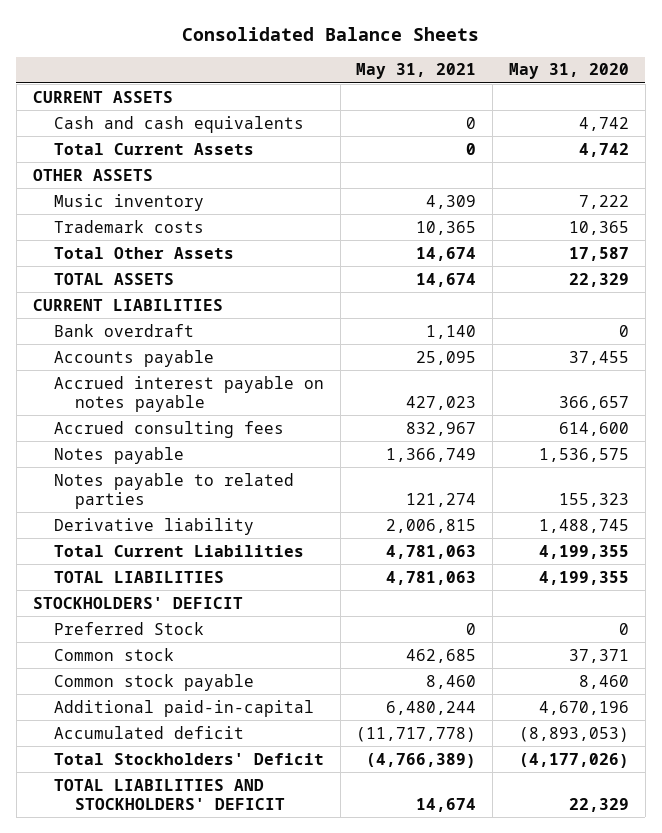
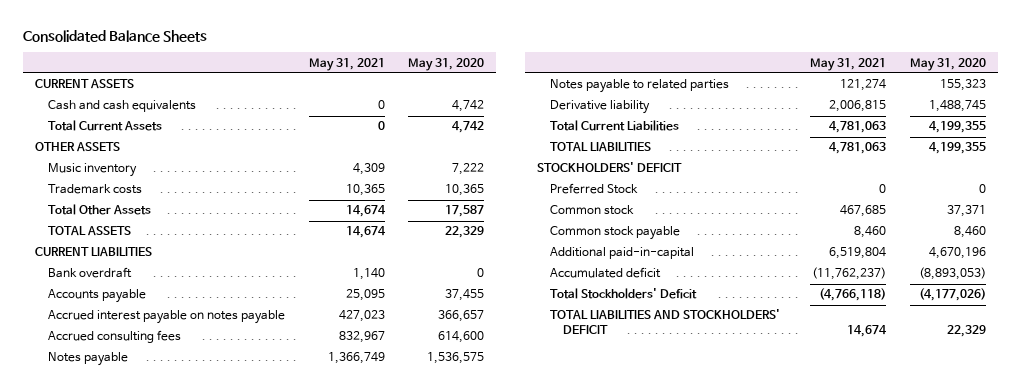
- Common stock | 462,685 | 37,371
+ Common stock | 467,685 | 37,371
- Additional paid-in-capital | 6,480,244 | 4,670,196
- Accumulated deficit | (11,717,778) | (8,893,053)
- Total Stockholders' Deficit | (4,766,389) | (4,177,026)
+ Additional paid-in-capital | 6,519,804 | 4,670,196
+ Accumulated deficit | (11,762,237) | (8,893,053)
+ Total Stockholders' Deficit | (4,766,118) | (4,177,026)

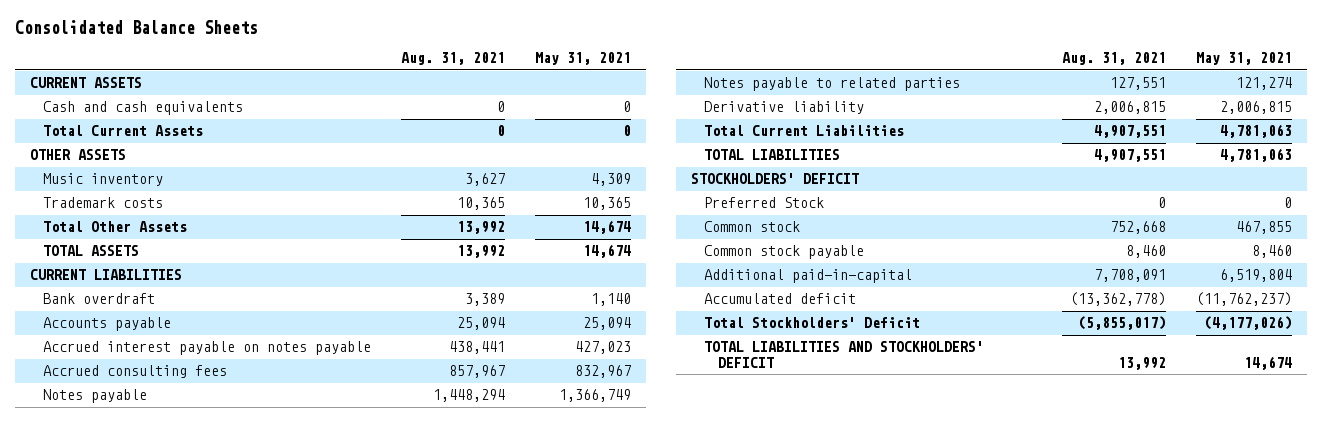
- | May 31, 2021 | May 31, 2020
+ | Aug. 31, 2021 | May 31, 2021
- Accounts payable | 25,095 | 37,455
+ Accounts payable | 25,094 | 25,094
- Common stock | 467,685 | 37,371
+ Common stock | 752,668 | 467,855
- Total Stockholders' Deficit | (4,766,118) | (4,177,026)
+ Total Stockholders' Deficit | (5,855,017) | (4,177,026)

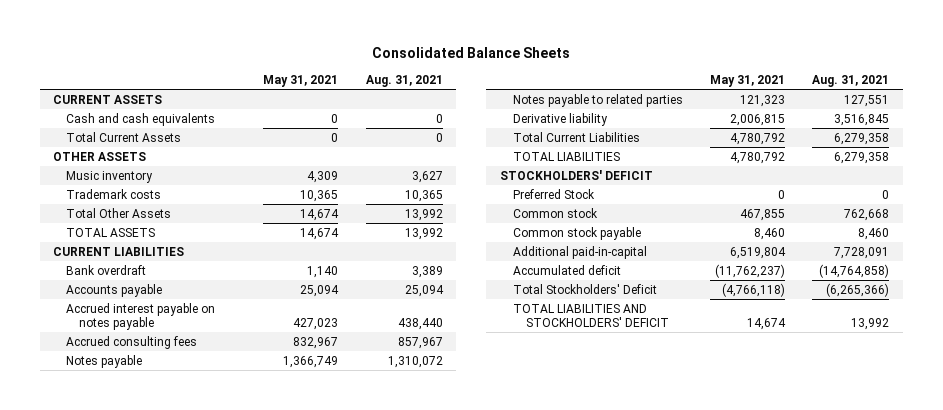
- | Aug. 31, 2021 | May 31, 2021
+ | May 31, 2021 | Aug. 31, 2021
- Accrued interest payable on notes payable | 438,441 | 427,023
+ Accrued interest payable on notes payable | 427,023 | 438,440
- Notes payable | 1,448,294 | 1,366,749
- Notes payable to related parties | 127,551 | 121,274
- Derivative liability | 2,006,815 | 2,006,815
- Total Current Liabilities | 4,907,551 | 4,781,063
- TOTAL LIABILITIES | 4,907,551 | 4,781,063
+ Notes payable | 1,366,749 | 1,310,072
+ Notes payable to related parties | 121,323 | 127,551
+ Derivative liability | 2,006,815 | 3,516,845
+ Total Current Liabilities | 4,780,792 | 6,279,358
+ TOTAL LIABILITIES | 4,780,792 | 6,279,358
- Common stock | 752,668 | 467,855
+ Common stock | 467,855 | 762,668
- Additional paid-in-capital | 7,708,091 | 6,519,804
- Accumulated deficit | (13,362,778) | (11,762,237)
- Total Stockholders' Deficit | (5,855,017) | (4,177,026)
+ Additional paid-in-capital | 6,519,804 | 7,728,091
+ Accumulated deficit | (11,762,237) | (14,764,858)
+ Total Stockholders' Deficit | (4,766,118) | (6,265,366)

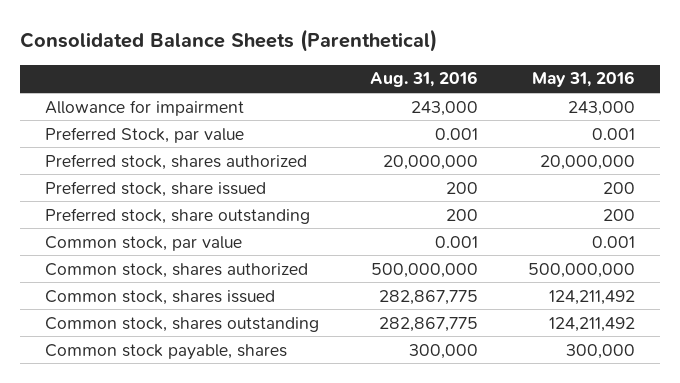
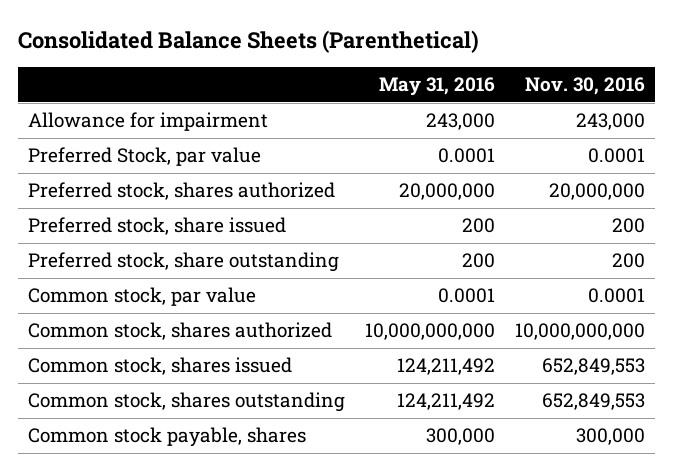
- | Aug. 31, 2016 | May 31, 2016
+ | May 31, 2016 | Nov. 30, 2016
- Preferred Stock, par value | 0.001 | 0.001
+ Preferred Stock, par value | 0.0001 | 0.0001
- Common stock, par value | 0.001 | 0.001
- Common stock, shares authorized | 500,000,000 | 500,000,000
+ Common stock, par value | 0.0001 | 0.0001
+ Common stock, shares authorized | 10,000,000,000 | 10,000,000,000

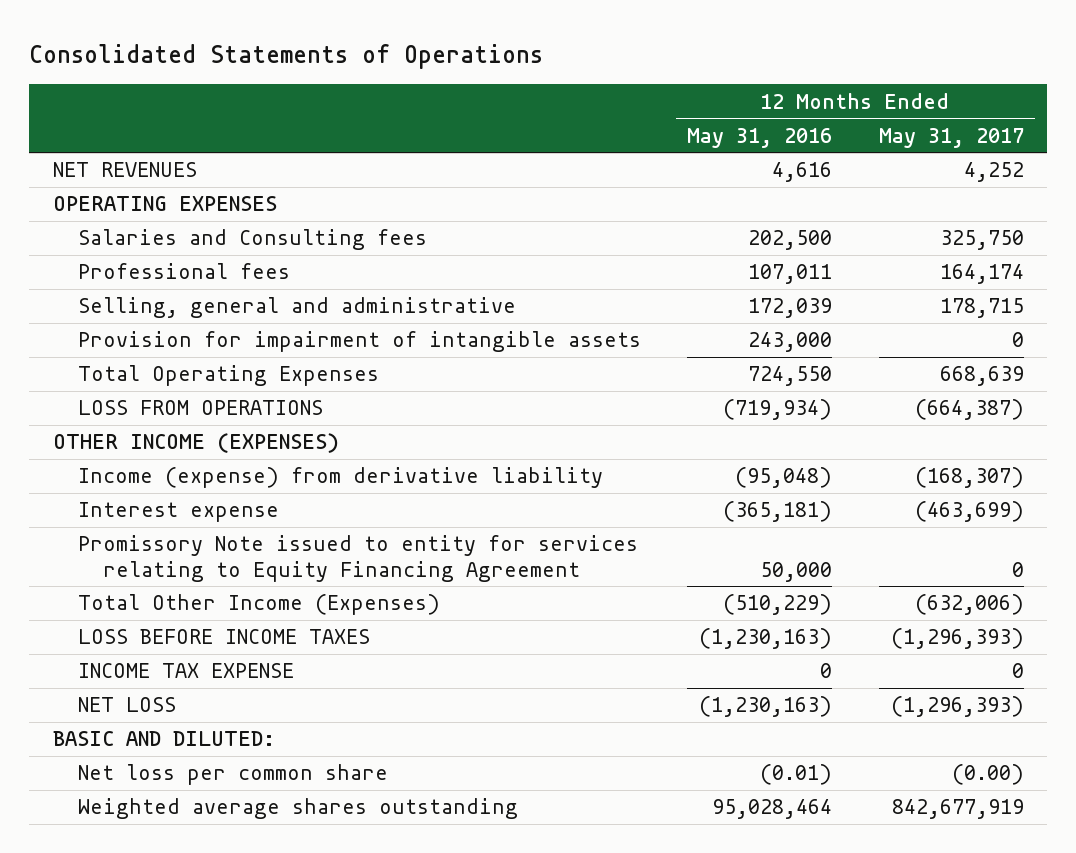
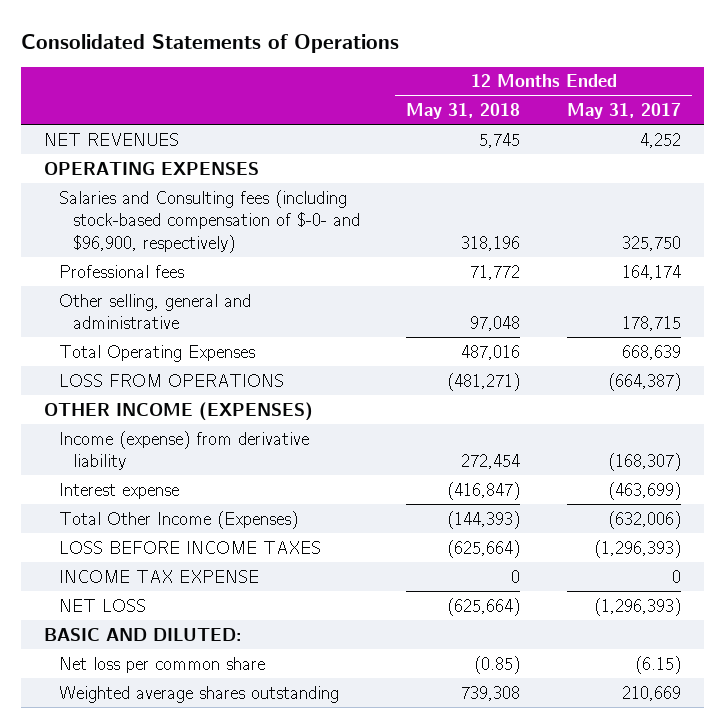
- | 12 Months Ended May 31, 2016 | 12 Months Ended May 31, 2017
+ | 12 Months Ended May 31, 2018 | 12 Months Ended May 31, 2017
- Salaries and Consulting fees | 202,500 | 325,750
+ Salaries and Consulting fees (including stock-based compensation of $-0- and $96,900, respectively) | 318,196 | 325,750
- Selling, general and administrative | 172,039 | 178,715
- Provision for impairment of intangible assets | 243,000 | 0
+ Other selling, general and administrative | 97,048 | 178,715
- Promissory Note issued to entity for services relating to Equity Financing Agreement | 50,000 | 0
- Net loss per common share | (0.01) | (0.00)
- Weighted average shares outstanding | 95,028,464 | 842,677,919
+ Net loss per common share | (0.85) | (6.15)
+ Weighted average shares outstanding | 739,308 | 210,669

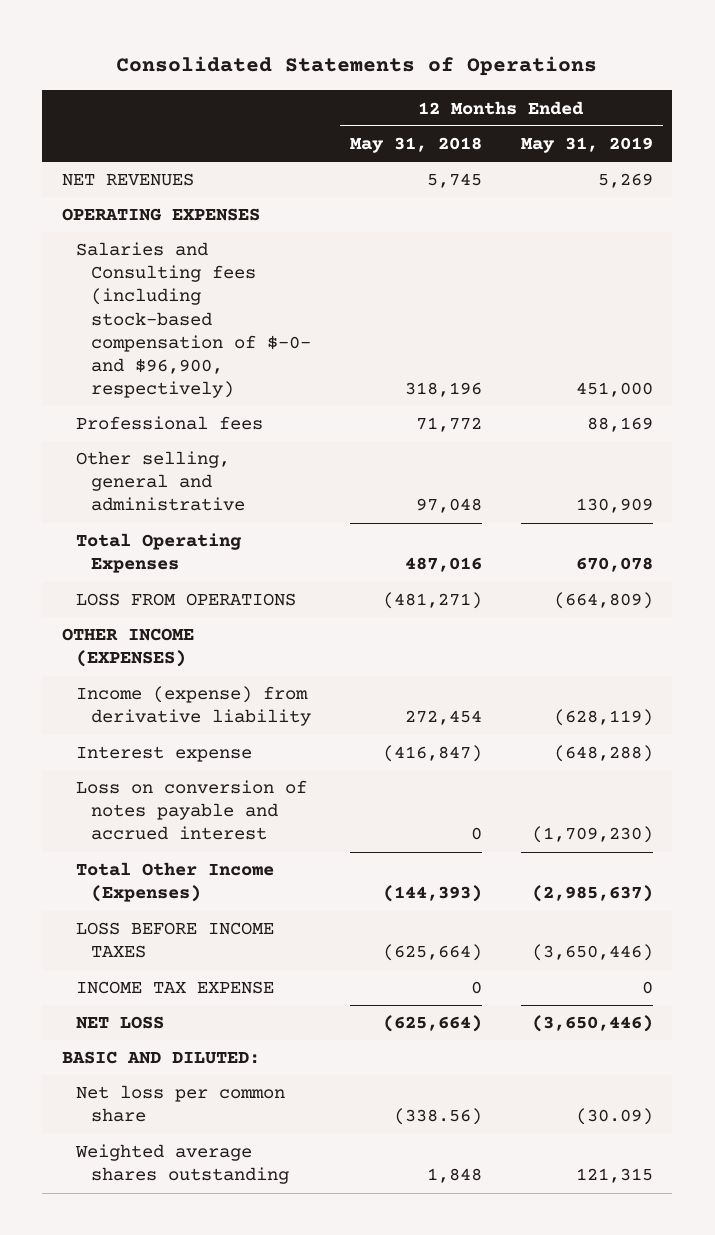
- | 12 Months Ended May 31, 2018 | 12 Months Ended May 31, 2017
+ | 12 Months Ended May 31, 2018 | 12 Months Ended May 31, 2019
+ Loss on conversion of notes payable and accrued interest | 0 | (1,709,230)
- Net loss per common share | (0.85) | (6.15)
- Weighted average shares outstanding | 739,308 | 210,669
+ Net loss per common share | (338.56) | (30.09)
+ Weighted average shares outstanding | 1,848 | 121,315

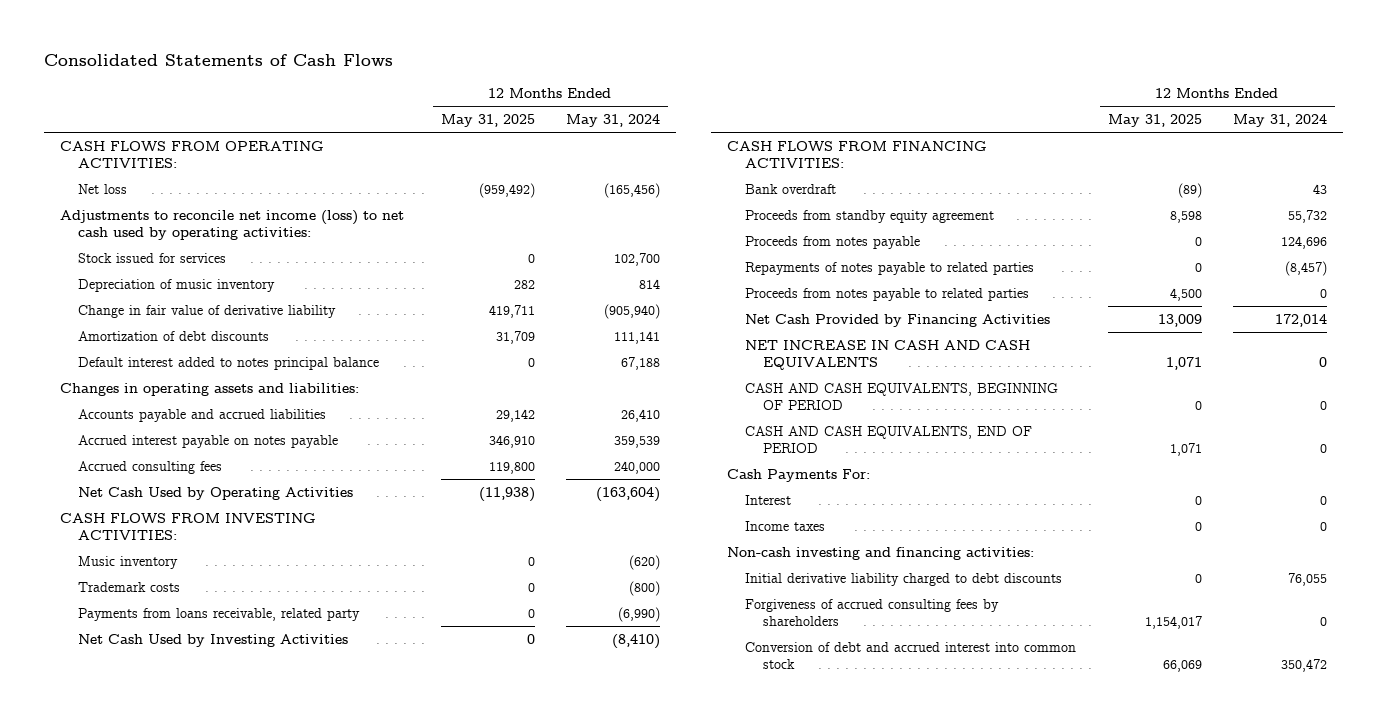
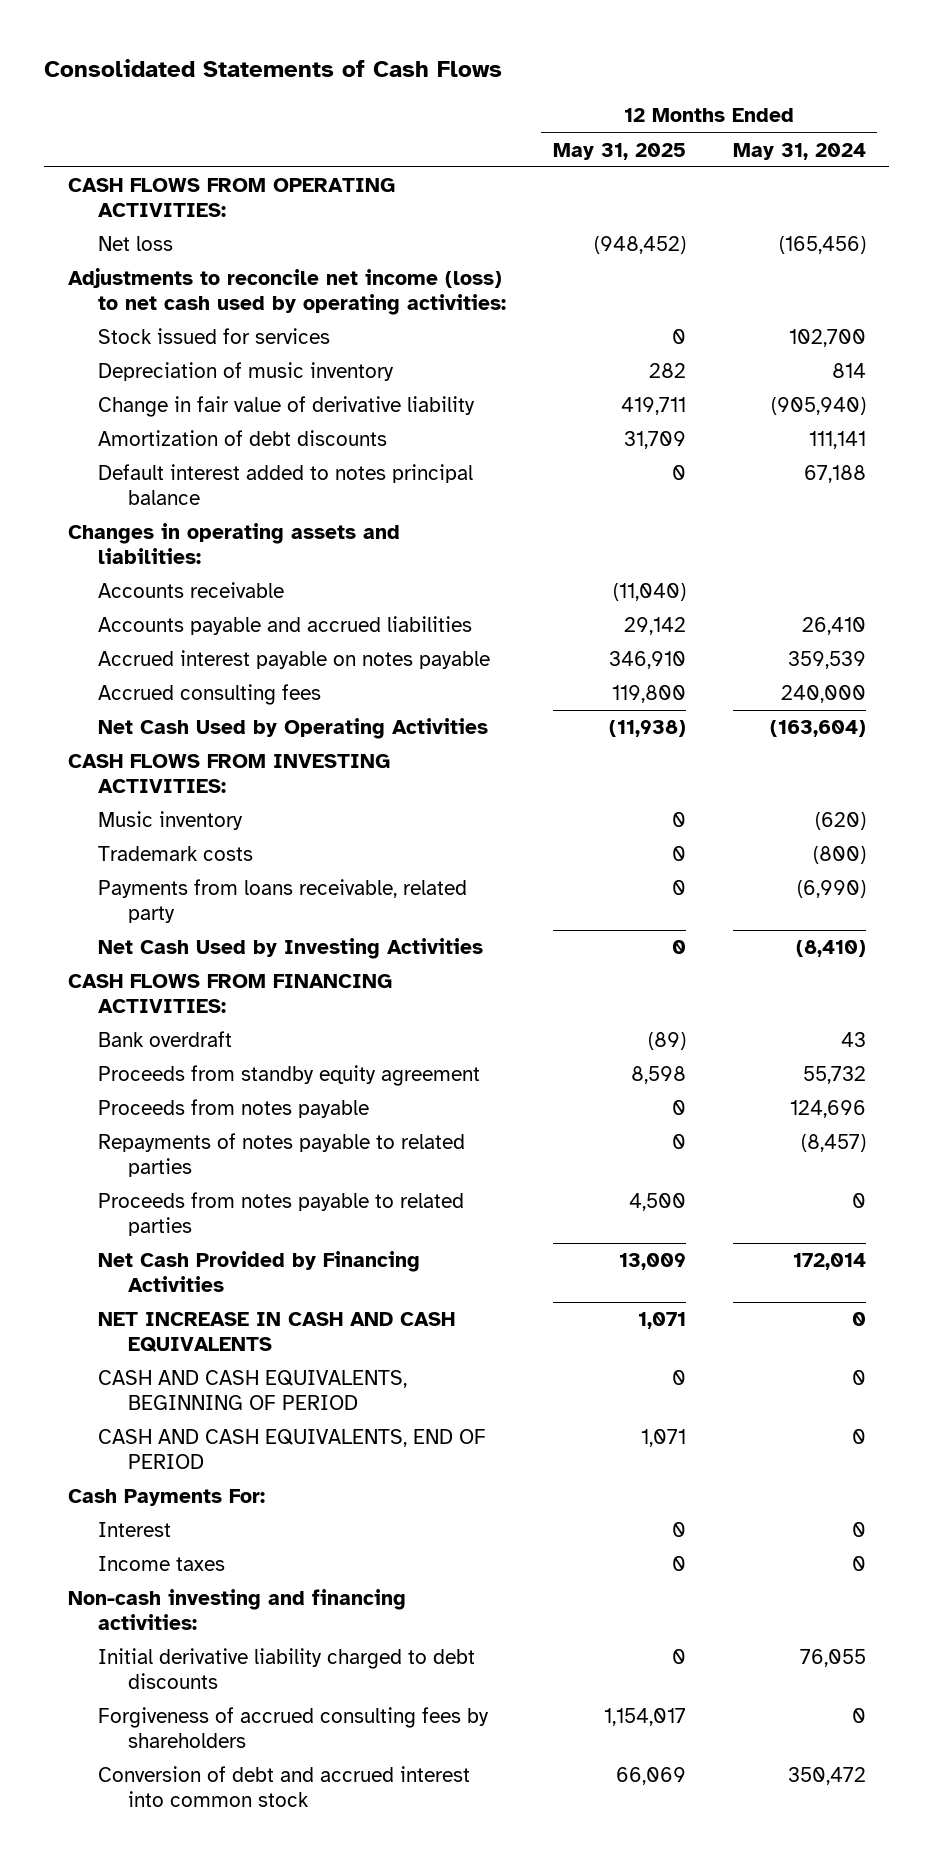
- Net loss | (959,492) | (165,456)
+ Net loss | (948,452) | (165,456)
+ Accounts receivable | (11,040) |

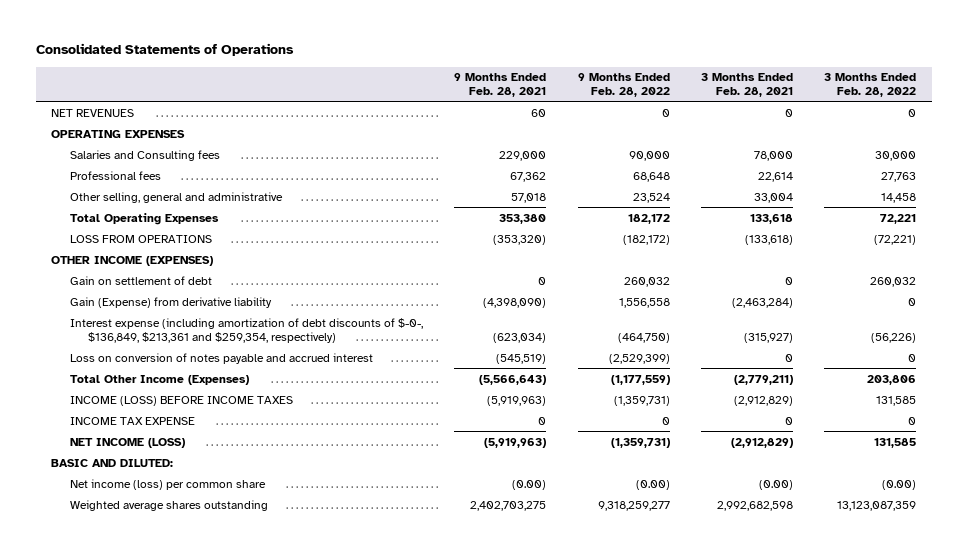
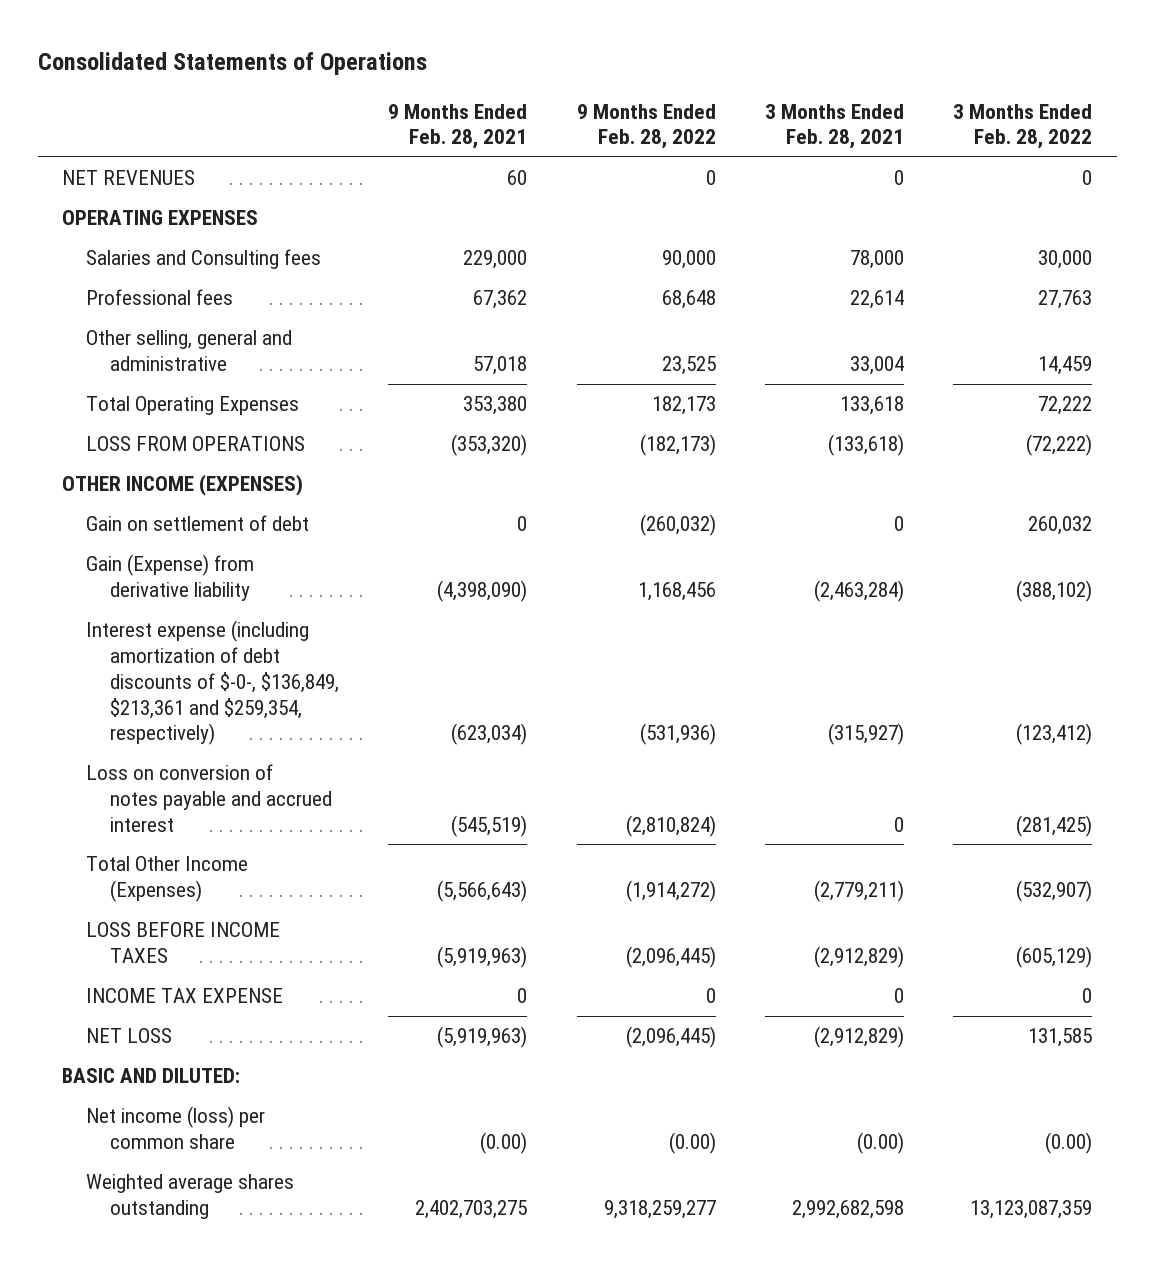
- Other selling, general and administrative | 57,018 | 23,524 | 33,004 | 14,458
- Total Operating Expenses | 353,380 | 182,172 | 133,618 | 72,221
- LOSS FROM OPERATIONS | (353,320) | (182,172) | (133,618) | (72,221)
+ Other selling, general and administrative | 57,018 | 23,525 | 33,004 | 14,459
+ Total Operating Expenses | 353,380 | 182,173 | 133,618 | 72,222
+ LOSS FROM OPERATIONS | (353,320) | (182,173) | (133,618) | (72,222)
- Gain on settlement of debt | 0 | 260,032 | 0 | 260,032
- Gain (Expense) from derivative liability | (4,398,090) | 1,556,558 | (2,463,284) | 0
- Interest expense (including amortization of debt discounts of $-0-, $136,849, $213,361 and $259,354, respectively) | (623,034) | (464,750) | (315,927) | (56,226)
- Loss on conversion of notes payable and accrued interest | (545,519) | (2,529,399) | 0 | 0
- Total Other Income (Expenses) | (5,566,643) | (1,177,559) | (2,779,211) | 203,806
- INCOME (LOSS) BEFORE INCOME TAXES | (5,919,963) | (1,359,731) | (2,912,829) | 131,585
+ Gain on settlement of debt | 0 | (260,032) | 0 | 260,032
+ Gain (Expense) from derivative liability | (4,398,090) | 1,168,456 | (2,463,284) | (388,102)
+ Interest expense (including amortization of debt discounts of $-0-, $136,849, $213,361 and $259,354, respectively) | (623,034) | (531,936) | (315,927) | (123,412)
+ Loss on conversion of notes payable and accrued interest | (545,519) | (2,810,824) | 0 | (281,425)
+ Total Other Income (Expenses) | (5,566,643) | (1,914,272) | (2,779,211) | (532,907)
+ LOSS BEFORE INCOME TAXES | (5,919,963) | (2,096,445) | (2,912,829) | (605,129)
- NET INCOME (LOSS) | (5,919,963) | (1,359,731) | (2,912,829) | 131,585
+ NET LOSS | (5,919,963) | (2,096,445) | (2,912,829) | 131,585

